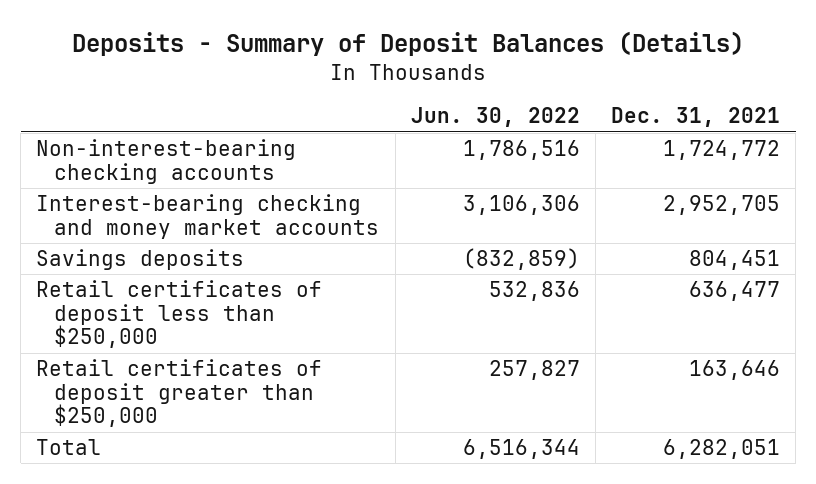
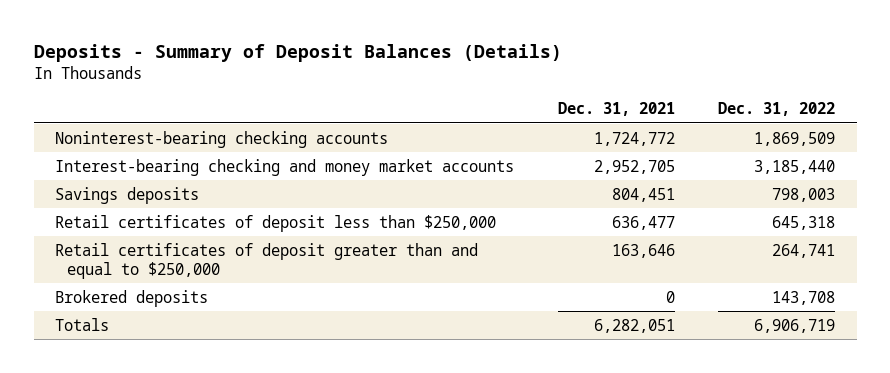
- | Jun. 30, 2022 | Dec. 31, 2021
+ | Dec. 31, 2021 | Dec. 31, 2022
- Non-interest-bearing checking accounts | 1,786,516 | 1,724,772
+ Noninterest-bearing checking accounts | 1,724,772 | 1,869,509
- Retail certificates of deposit greater than $250,000 | 257,827 | 163,646
- Total | 6,516,344 | 6,282,051
+ Retail certificates of deposit greater than and equal to $250,000 | 163,646 | 264,741
+ Brokered deposits | 0 | 143,708
+ Totals | 6,282,051 | 6,906,719

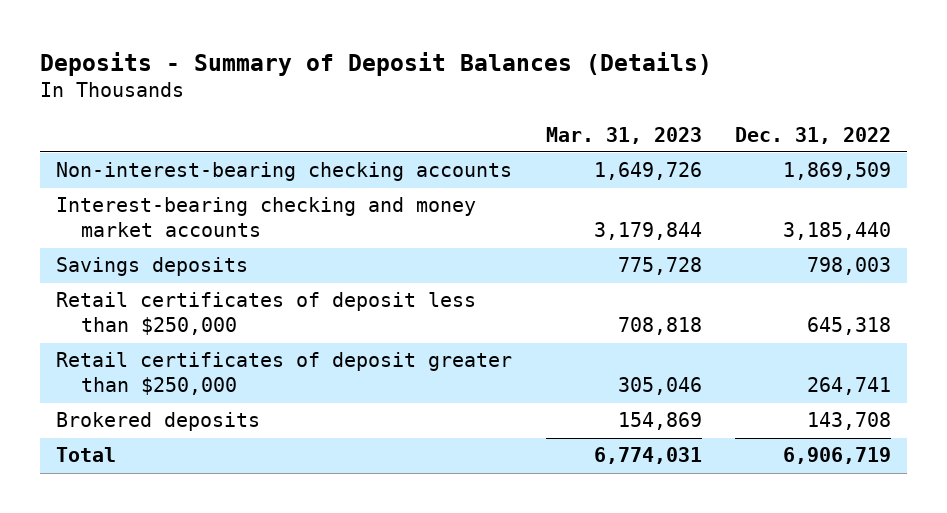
- | Dec. 31, 2021 | Dec. 31, 2022
+ | Mar. 31, 2023 | Dec. 31, 2022
- Noninterest-bearing checking accounts | 1,724,772 | 1,869,509
+ Non-interest-bearing checking accounts | 1,649,726 | 1,869,509
- Retail certificates of deposit greater than and equal to $250,000 | 163,646 | 264,741
+ Retail certificates of deposit greater than $250,000 | 305,046 | 264,741
- Totals | 6,282,051 | 6,906,719
+ Total | 6,774,031 | 6,906,719

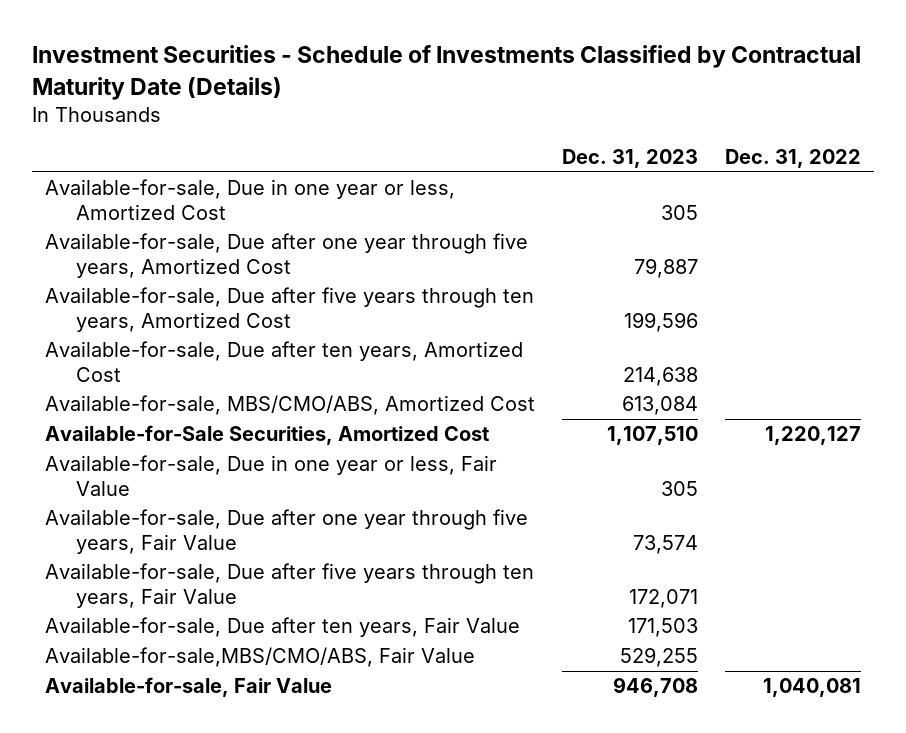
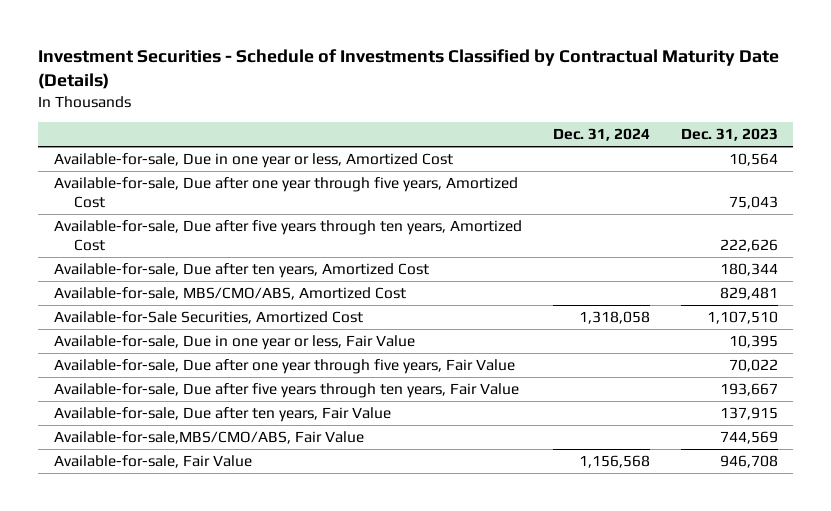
- | Dec. 31, 2023 | Dec. 31, 2022
+ | Dec. 31, 2024 | Dec. 31, 2023
- Available-for-sale, Due in one year or less, Amortized Cost | 305 |
- Available-for-sale, Due after one year through five years, Amortized Cost | 79,887 |
- Available-for-sale, Due after five years through ten years, Amortized Cost | 199,596 |
- Available-for-sale, Due after ten years, Amortized Cost | 214,638 |
- Available-for-sale, MBS/CMO/ABS, Amortized Cost | 613,084 |
+ Available-for-sale, Due in one year or less, Amortized Cost | | 10,564
+ Available-for-sale, Due after one year through five years, Amortized Cost | | 75,043
+ Available-for-sale, Due after five years through ten years, Amortized Cost | | 222,626
+ Available-for-sale, Due after ten years, Amortized Cost | | 180,344
+ Available-for-sale, MBS/CMO/ABS, Amortized Cost | | 829,481
- Available-for-sale, Due in one year or less, Fair Value | 305 |
- Available-for-sale, Due after one year through five years, Fair Value | 73,574 |
- Available-for-sale, Due after five years through ten years, Fair Value | 172,071 |
- Available-for-sale, Due after ten years, Fair Value | 171,503 |
- Available-for-sale,MBS/CMO/ABS, Fair Value | 529,255 |
+ Available-for-sale, Due in one year or less, Fair Value | | 10,395
+ Available-for-sale, Due after one year through five years, Fair Value | | 70,022
+ Available-for-sale, Due after five years through ten years, Fair Value | | 193,667
+ Available-for-sale, Due after ten years, Fair Value | | 137,915
+ Available-for-sale,MBS/CMO/ABS, Fair Value | | 744,569

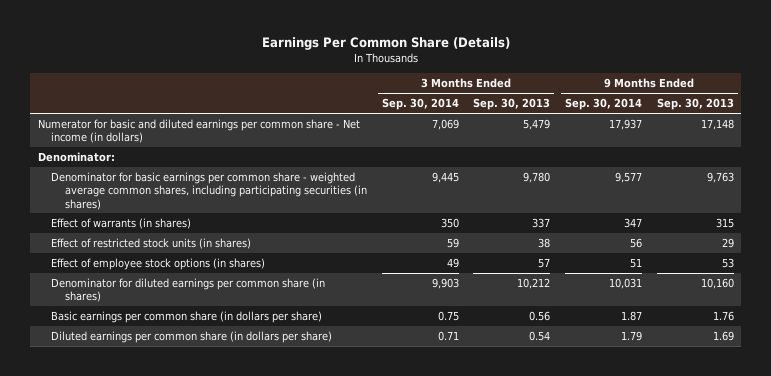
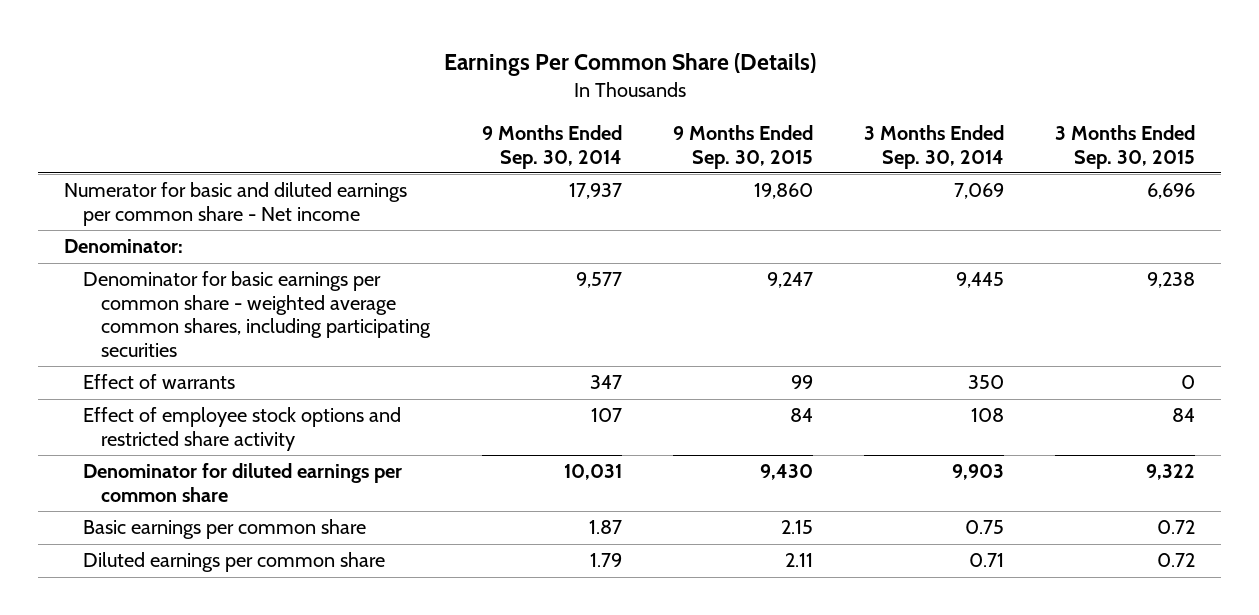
- | 3 Months Ended Sep. 30, 2014 | 3 Months Ended Sep. 30, 2013 | 9 Months Ended Sep. 30, 2014 | 9 Months Ended Sep. 30, 2013
+ | 9 Months Ended Sep. 30, 2014 | 9 Months Ended Sep. 30, 2015 | 3 Months Ended Sep. 30, 2014 | 3 Months Ended Sep. 30, 2015
- Numerator for basic and diluted earnings per common share - Net income (in dollars) | 7,069 | 5,479 | 17,937 | 17,148
+ Numerator for basic and diluted earnings per common share - Net income | 17,937 | 19,860 | 7,069 | 6,696
- Denominator for basic earnings per common share - weighted average common shares, including participating securities (in shares) | 9,445 | 9,780 | 9,577 | 9,763
- Effect of warrants (in shares) | 350 | 337 | 347 | 315
- Effect of restricted stock units (in shares) | 59 | 38 | 56 | 29
- Effect of employee stock options (in shares) | 49 | 57 | 51 | 53
- Denominator for diluted earnings per common share (in shares) | 9,903 | 10,212 | 10,031 | 10,160
- Basic earnings per common share (in dollars per share) | 0.75 | 0.56 | 1.87 | 1.76
- Diluted earnings per common share (in dollars per share) | 0.71 | 0.54 | 1.79 | 1.69
+ Denominator for basic earnings per common share - weighted average common shares, including participating securities | 9,577 | 9,247 | 9,445 | 9,238
+ Effect of warrants | 347 | 99 | 350 | 0
+ Effect of employee stock options and restricted share activity | 107 | 84 | 108 | 84
+ Denominator for diluted earnings per common share | 10,031 | 9,430 | 9,903 | 9,322
+ Basic earnings per common share | 1.87 | 2.15 | 0.75 | 0.72
+ Diluted earnings per common share | 1.79 | 2.11 | 0.71 | 0.72

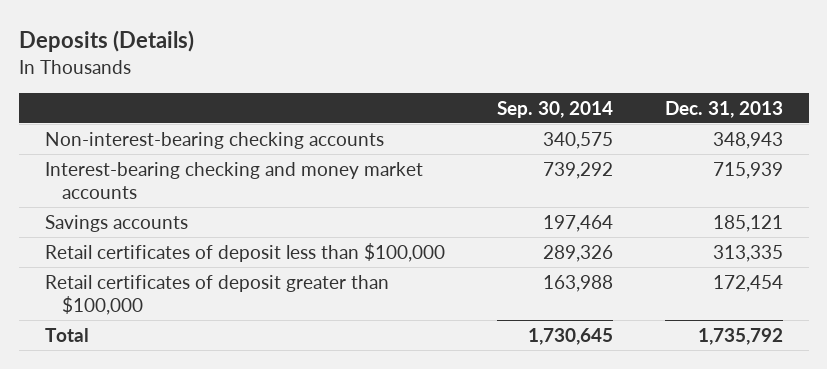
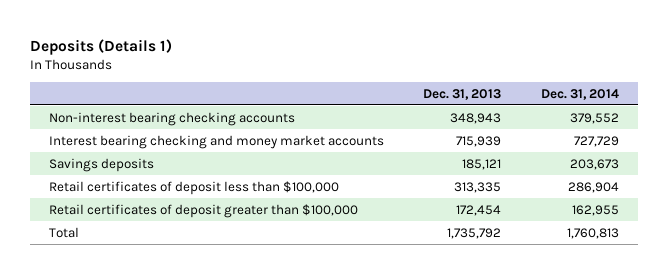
- Deposits (Details)
+ Deposits (Details 1)
- | Sep. 30, 2014 | Dec. 31, 2013
+ | Dec. 31, 2013 | Dec. 31, 2014
- Non-interest-bearing checking accounts | 340,575 | 348,943
- Interest-bearing checking and money market accounts | 739,292 | 715,939
- Savings accounts | 197,464 | 185,121
+ Non-interest bearing checking accounts | 348,943 | 379,552
+ Interest bearing checking and money market accounts | 715,939 | 727,729
+ Savings deposits | 185,121 | 203,673

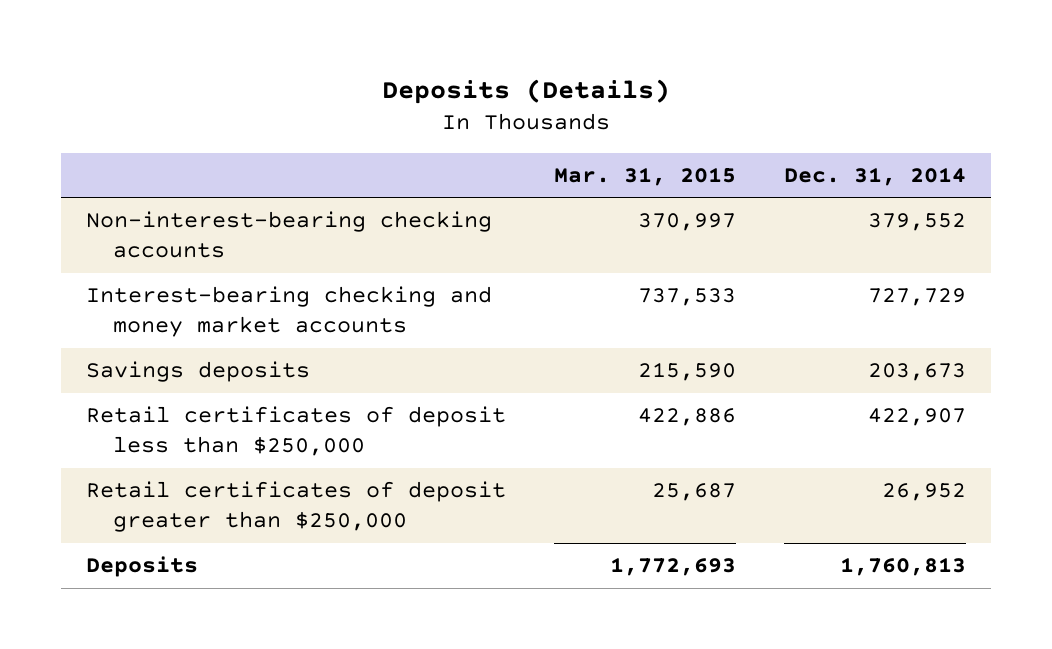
- Deposits (Details 1)
+ Deposits (Details)
- | Dec. 31, 2013 | Dec. 31, 2014
+ | Mar. 31, 2015 | Dec. 31, 2014
- Non-interest bearing checking accounts | 348,943 | 379,552
- Interest bearing checking and money market accounts | 715,939 | 727,729
+ Non-interest-bearing checking accounts | 370,997 | 379,552
+ Interest-bearing checking and money market accounts | 737,533 | 727,729
- Retail certificates of deposit less than $100,000 | 313,335 | 286,904
- Retail certificates of deposit greater than $100,000 | 172,454 | 162,955
- Total | 1,735,792 | 1,760,813
+ Retail certificates of deposit less than $250,000 | 422,886 | 422,907
+ Retail certificates of deposit greater than $250,000 | 25,687 | 26,952
+ Deposits | 1,772,693 | 1,760,813

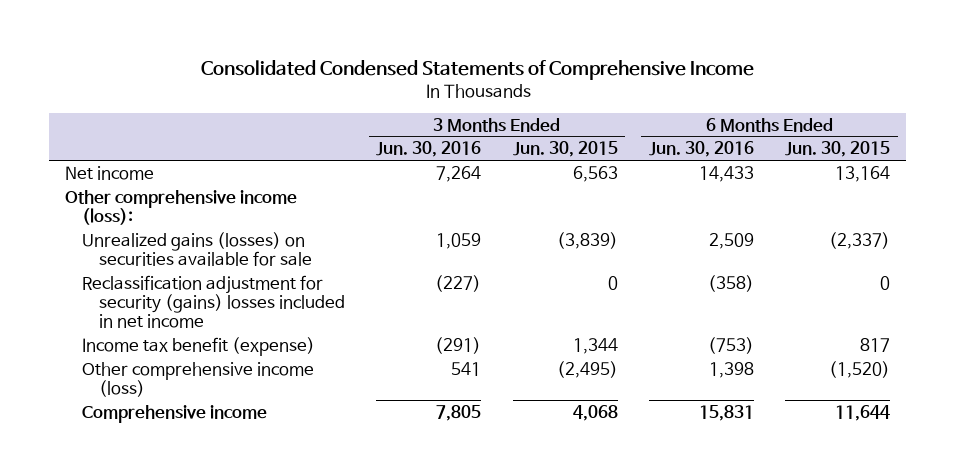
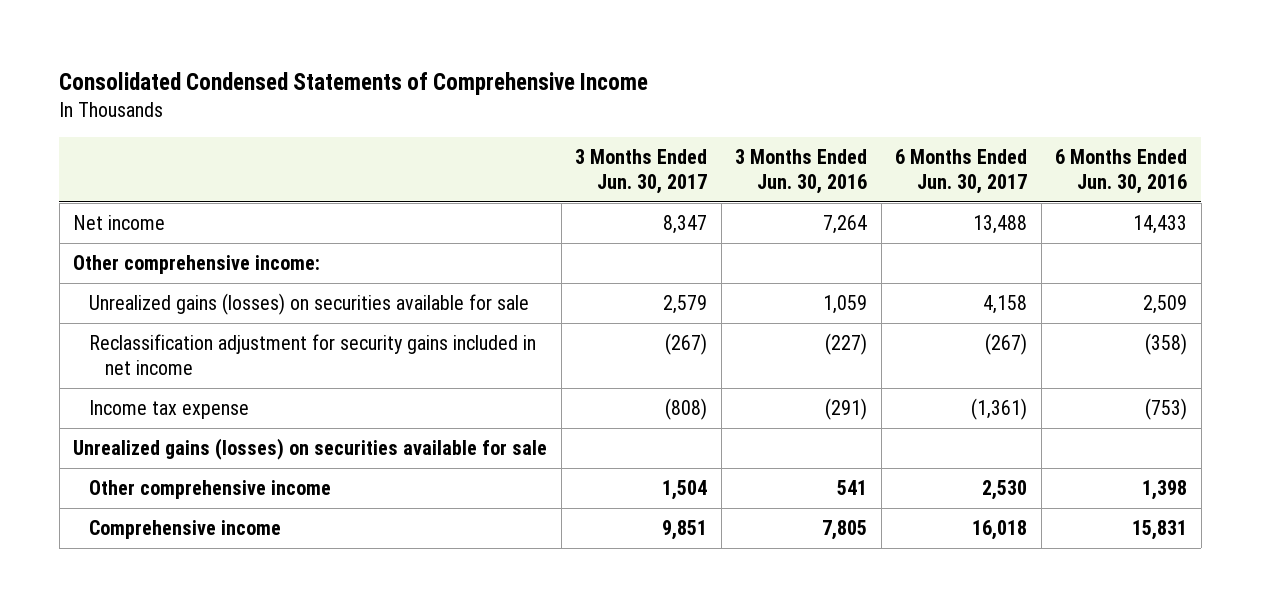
- | 3 Months Ended Jun. 30, 2016 | 3 Months Ended Jun. 30, 2015 | 6 Months Ended Jun. 30, 2016 | 6 Months Ended Jun. 30, 2015
+ | 3 Months Ended Jun. 30, 2017 | 3 Months Ended Jun. 30, 2016 | 6 Months Ended Jun. 30, 2017 | 6 Months Ended Jun. 30, 2016
- Other comprehensive income (loss):
+ Other comprehensive income:
- Reclassification adjustment for security (gains) losses included in net income | (227) | 0 | (358) | 0
- Income tax benefit (expense) | (291) | 1,344 | (753) | 817
- Other comprehensive income (loss) | 541 | (2,495) | 1,398 | (1,520)
+ Reclassification adjustment for security gains included in net income | (267) | (227) | (267) | (358)
+ Income tax expense | (808) | (291) | (1,361) | (753)
+ Unrealized gains (losses) on securities available for sale
+ Other comprehensive income | 1,504 | 541 | 2,530 | 1,398

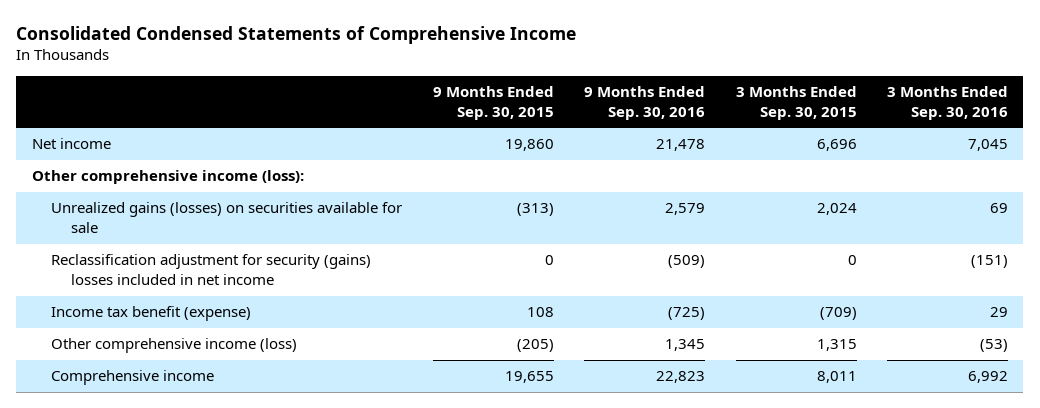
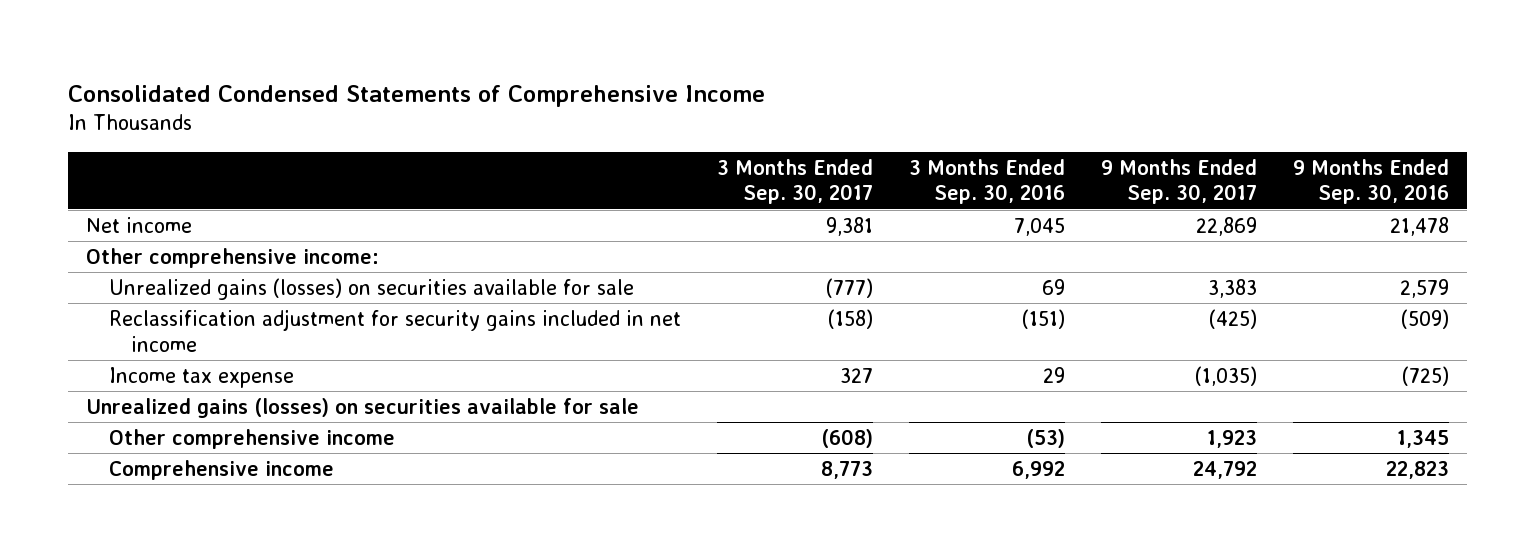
- | 9 Months Ended Sep. 30, 2015 | 9 Months Ended Sep. 30, 2016 | 3 Months Ended Sep. 30, 2015 | 3 Months Ended Sep. 30, 2016
+ | 3 Months Ended Sep. 30, 2017 | 3 Months Ended Sep. 30, 2016 | 9 Months Ended Sep. 30, 2017 | 9 Months Ended Sep. 30, 2016
- Other comprehensive income (loss):
+ Other comprehensive income:
- Reclassification adjustment for security (gains) losses included in net income | 0 | (509) | 0 | (151)
- Income tax benefit (expense) | 108 | (725) | (709) | 29
- Other comprehensive income (loss) | (205) | 1,345 | 1,315 | (53)
+ Reclassification adjustment for security gains included in net income | (158) | (151) | (425) | (509)
+ Income tax expense | 327 | 29 | (1,035) | (725)
+ Unrealized gains (losses) on securities available for sale
+ Other comprehensive income | (608) | (53) | 1,923 | 1,345

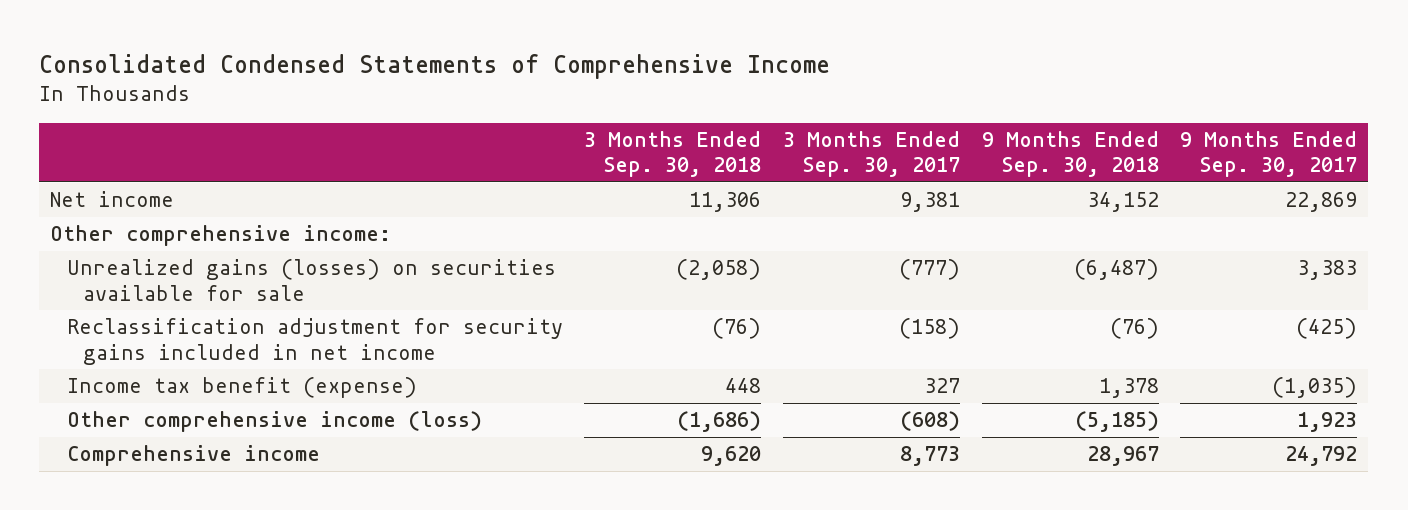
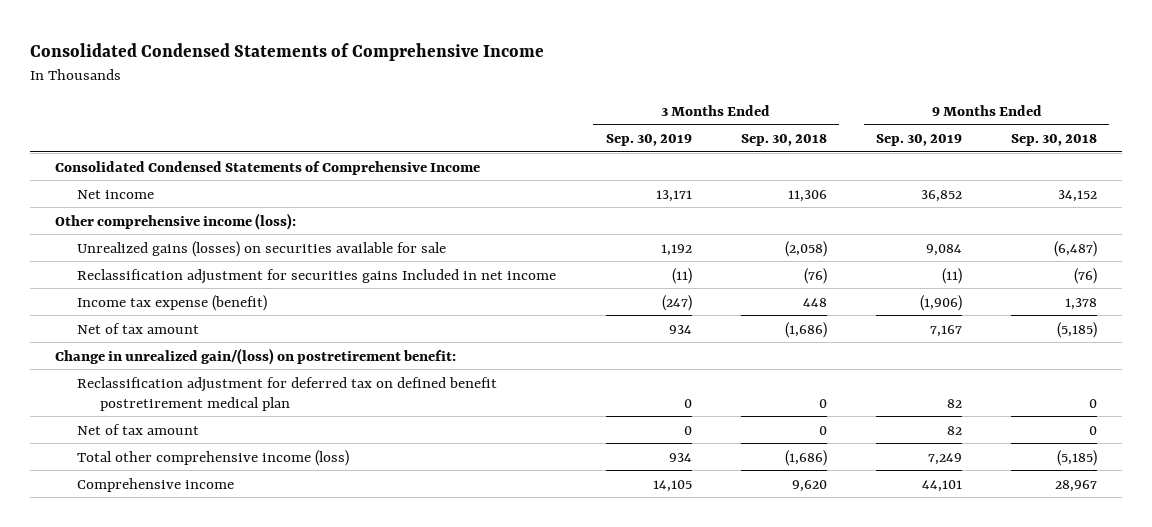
- | 3 Months Ended Sep. 30, 2018 | 3 Months Ended Sep. 30, 2017 | 9 Months Ended Sep. 30, 2018 | 9 Months Ended Sep. 30, 2017
+ | 3 Months Ended Sep. 30, 2019 | 3 Months Ended Sep. 30, 2018 | 9 Months Ended Sep. 30, 2019 | 9 Months Ended Sep. 30, 2018
+ Consolidated Condensed Statements of Comprehensive Income
- Other comprehensive income:
+ Other comprehensive income (loss):
- Reclassification adjustment for security gains included in net income | (76) | (158) | (76) | (425)
- Income tax benefit (expense) | 448 | 327 | 1,378 | (1,035)
- Other comprehensive income (loss) | (1,686) | (608) | (5,185) | 1,923
+ Reclassification adjustment for securities gains Included in net income | (11) | (76) | (11) | (76)
+ Income tax expense (benefit) | (247) | 448 | (1,906) | 1,378
+ Net of tax amount | 934 | (1,686) | 7,167 | (5,185)
+ Change in unrealized gain/(loss) on postretirement benefit:
+ Reclassification adjustment for deferred tax on defined benefit postretirement medical plan | 0 | 0 | 82 | 0
+ Net of tax amount | 0 | 0 | 82 | 0
+ Total other comprehensive income (loss) | 934 | (1,686) | 7,249 | (5,185)

